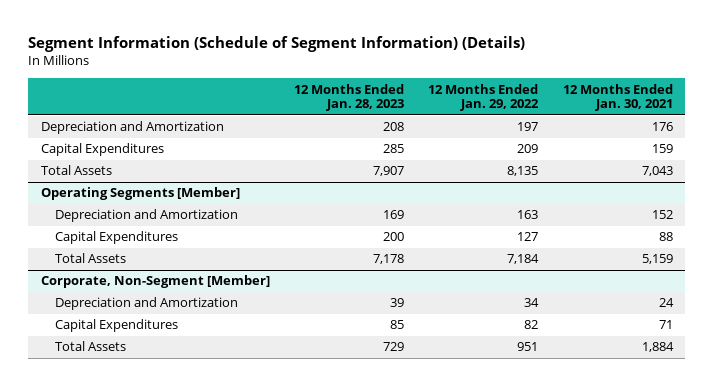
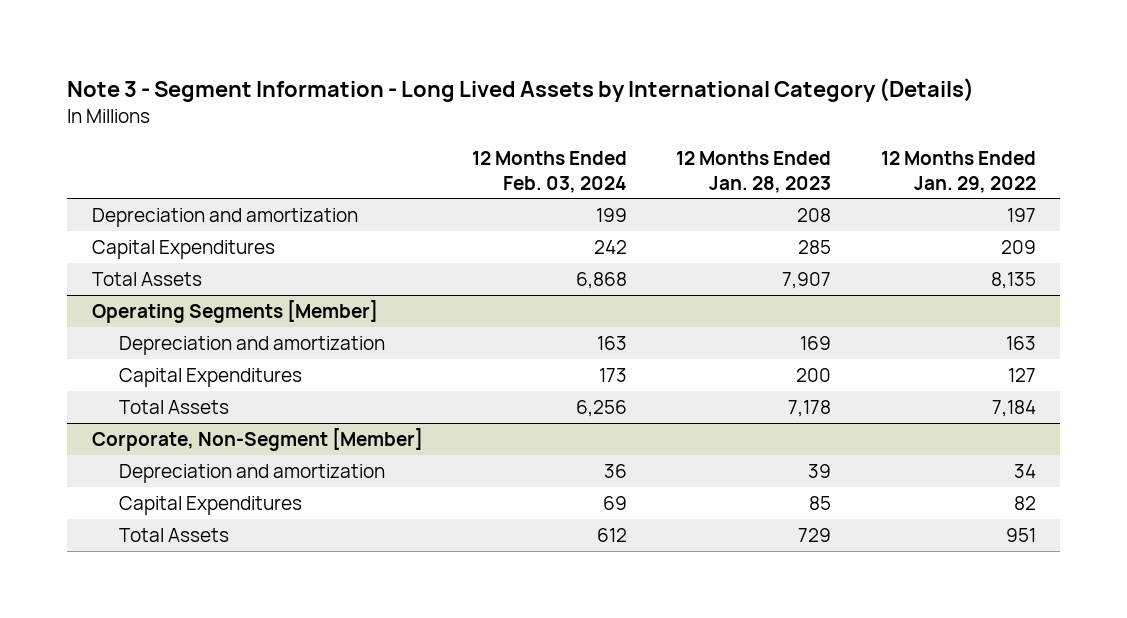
- Segment Information (Schedule of Segment Information) (Details)
+ Note 3 - Segment Information - Long Lived Assets by International Category (Details)
- | 12 Months Ended Jan. 28, 2023 | 12 Months Ended Jan. 29, 2022 | 12 Months Ended Jan. 30, 2021
+ | 12 Months Ended Feb. 03, 2024 | 12 Months Ended Jan. 28, 2023 | 12 Months Ended Jan. 29, 2022
- Depreciation and Amortization | 208 | 197 | 176
+ Depreciation and amortization | 199 | 208 | 197
@ Operating Segments [Member]
- Depreciation and Amortization | 169 | 163 | 152
+ Depreciation and amortization | 163 | 169 | 163
@ Corporate, Non-Segment [Member]
- Depreciation and Amortization | 39 | 34 | 24
+ Depreciation and amortization | 36 | 39 | 34

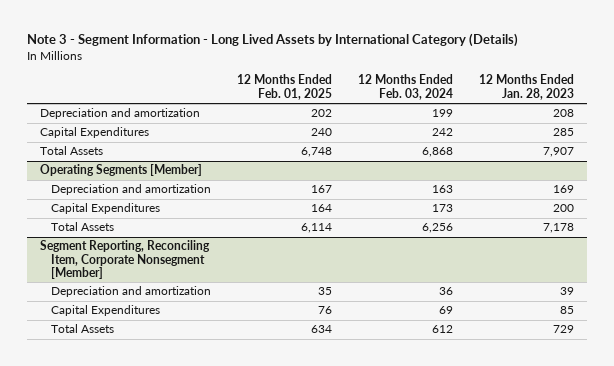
- | 12 Months Ended Feb. 03, 2024 | 12 Months Ended Jan. 28, 2023 | 12 Months Ended Jan. 29, 2022
+ | 12 Months Ended Feb. 01, 2025 | 12 Months Ended Feb. 03, 2024 | 12 Months Ended Jan. 28, 2023
- Corporate, Non-Segment [Member]
+ Segment Reporting, Reconciling Item, Corporate Nonsegment [Member]

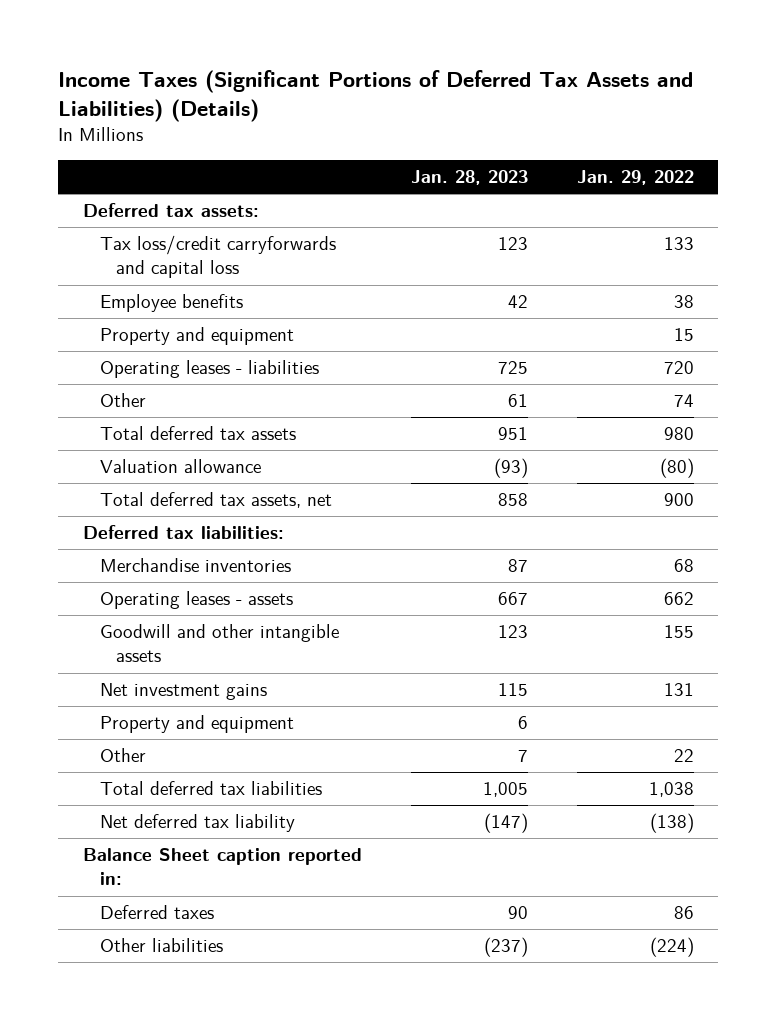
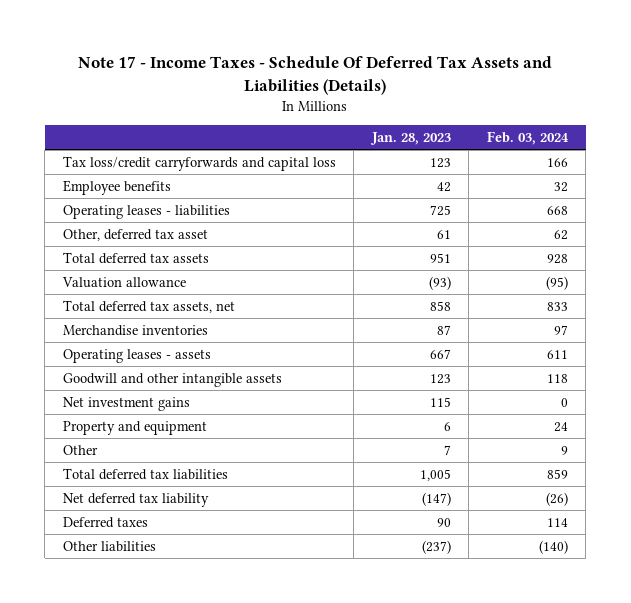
- Income Taxes (Significant Portions of Deferred Tax Assets and Liabilities) (Details)
+ Note 17 - Income Taxes - Schedule Of Deferred Tax Assets and Liabilities (Details)
- | Jan. 28, 2023 | Jan. 29, 2022
+ | Jan. 28, 2023 | Feb. 03, 2024
- Deferred tax assets:
- Property and equipment | | 15
- Other | 61 | 74
+ Other, deferred tax asset | 61 | 62
- Deferred tax liabilities:
- Balance Sheet caption reported in:

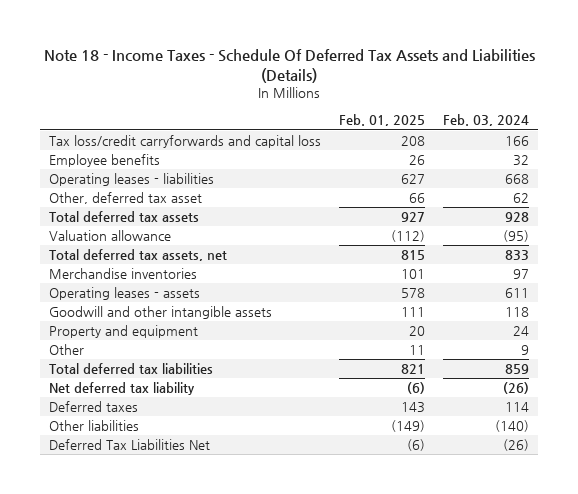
- Note 17 - Income Taxes - Schedule Of Deferred Tax Assets and Liabilities (Details)
+ Note 18 - Income Taxes - Schedule Of Deferred Tax Assets and Liabilities (Details)
- | Jan. 28, 2023 | Feb. 03, 2024
+ | Feb. 01, 2025 | Feb. 03, 2024
- Net investment gains | 115 | 0
+ Deferred Tax Liabilities Net | (6) | (26)

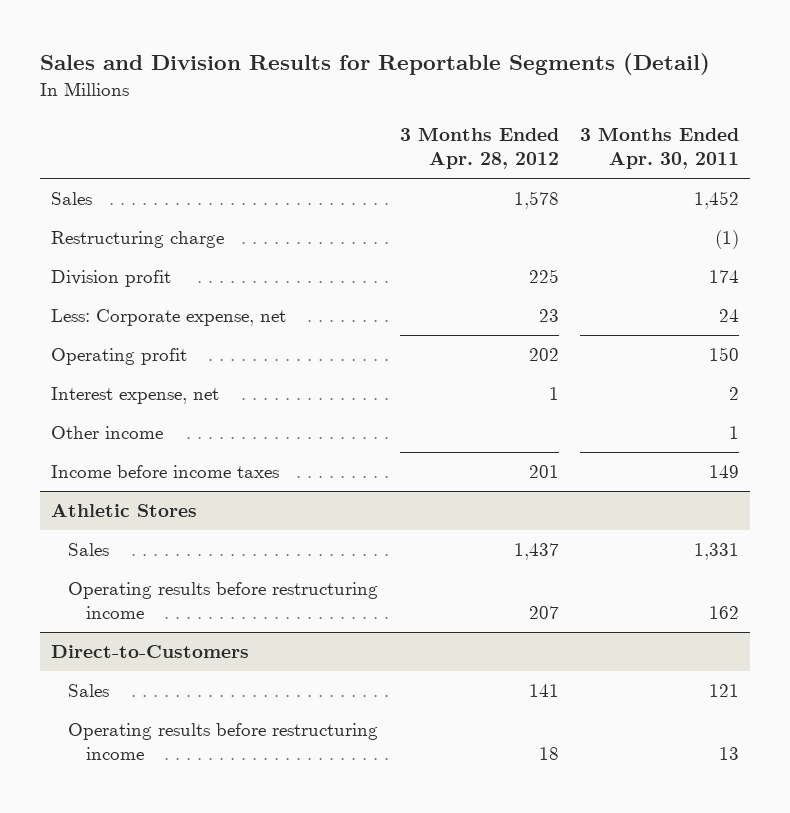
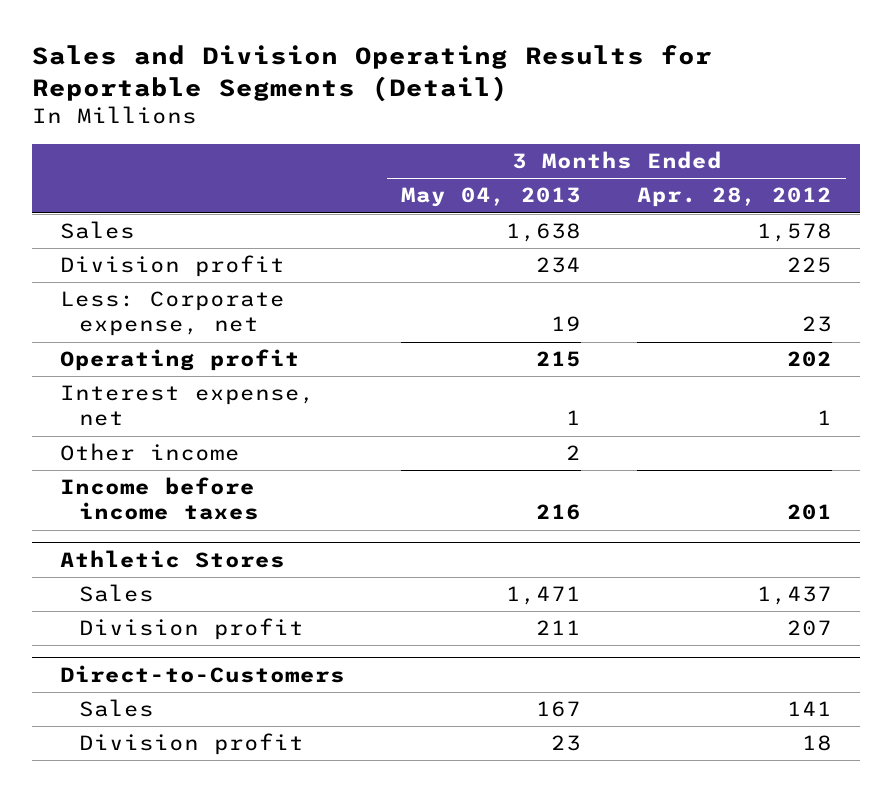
- Sales and Division Results for Reportable Segments (Detail)
+ Sales and Division Operating Results for Reportable Segments (Detail)
- | 3 Months Ended Apr. 28, 2012 | 3 Months Ended Apr. 30, 2011
+ | 3 Months Ended May 04, 2013 | 3 Months Ended Apr. 28, 2012
- Restructuring charge | | (1)
@ Athletic Stores
- Operating results before restructuring income | 207 | 162
+ Division profit | 211 | 207
@ Direct-to-Customers
- Operating results before restructuring income | 18 | 13
+ Division profit | 23 | 18

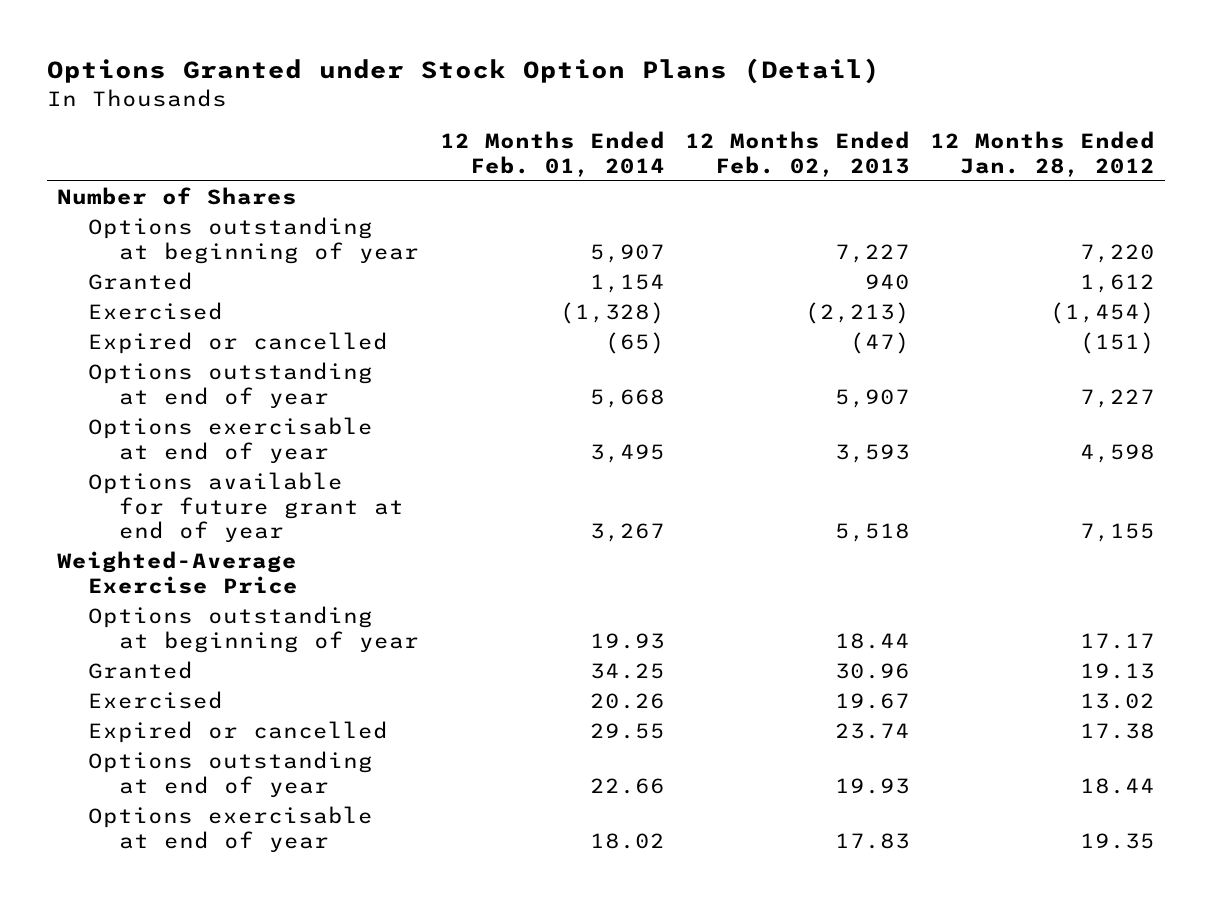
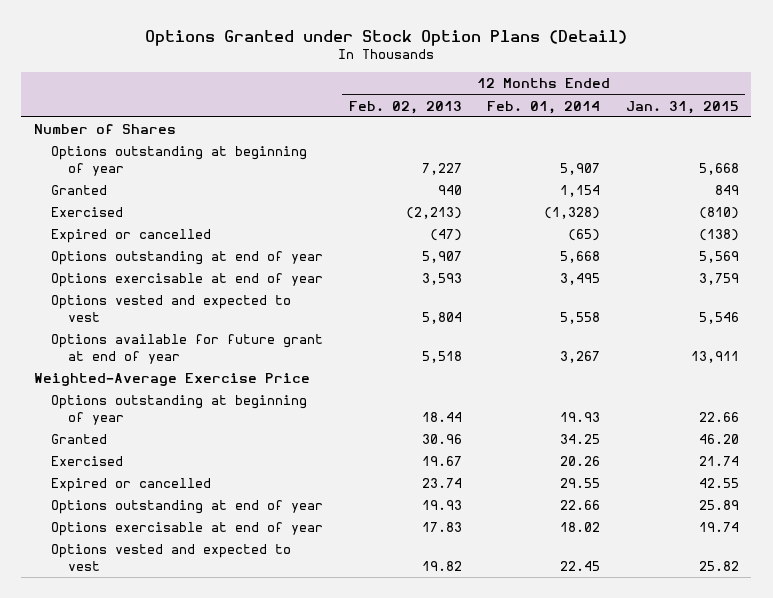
- | 12 Months Ended Feb. 01, 2014 | 12 Months Ended Feb. 02, 2013 | 12 Months Ended Jan. 28, 2012
+ | 12 Months Ended Feb. 02, 2013 | 12 Months Ended Feb. 01, 2014 | 12 Months Ended Jan. 31, 2015
+ Options vested and expected to vest | 5,804 | 5,558 | 5,546
+ Options vested and expected to vest | 19.82 | 22.45 | 25.82

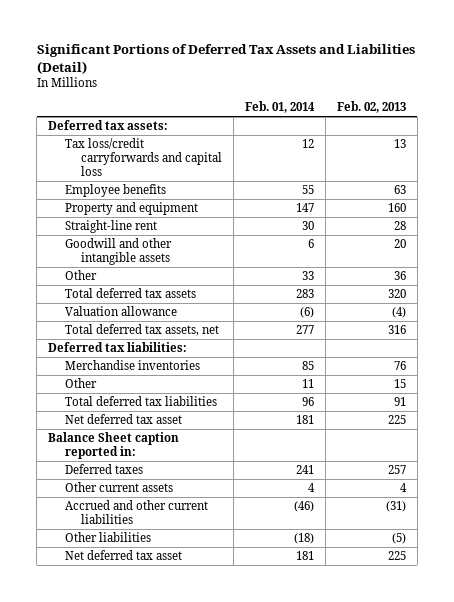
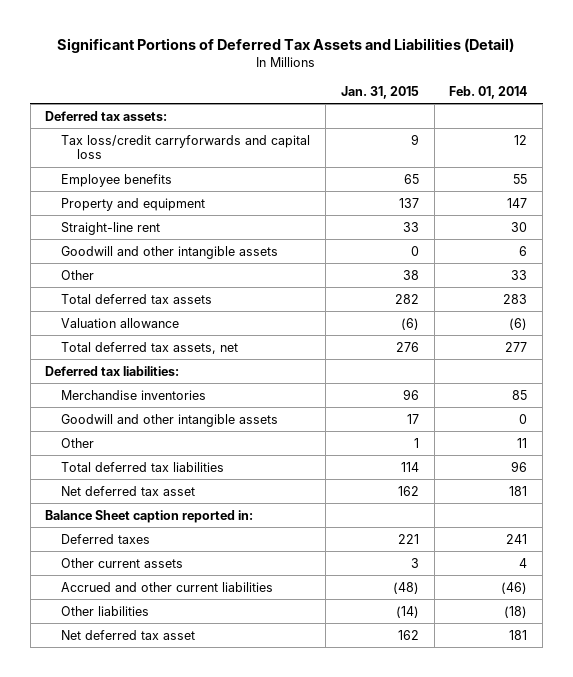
- | Feb. 01, 2014 | Feb. 02, 2013
+ | Jan. 31, 2015 | Feb. 01, 2014
+ Goodwill and other intangible assets | 17 | 0

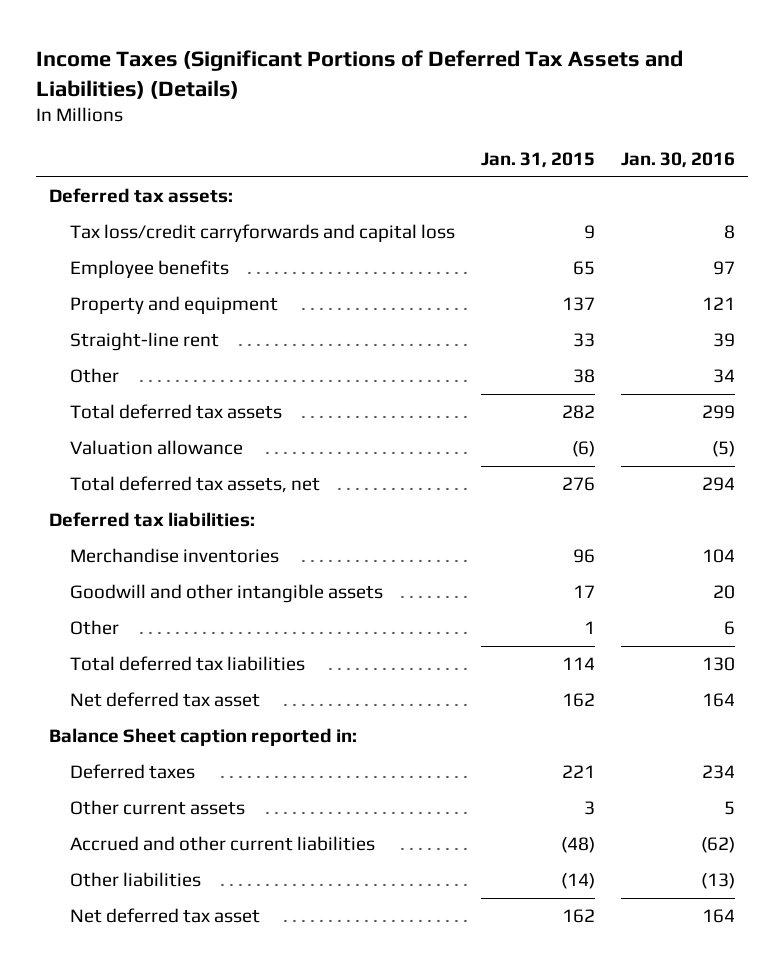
- Significant Portions of Deferred Tax Assets and Liabilities (Detail)
+ Income Taxes (Significant Portions of Deferred Tax Assets and Liabilities) (Details)
- | Jan. 31, 2015 | Feb. 01, 2014
+ | Jan. 31, 2015 | Jan. 30, 2016
- Goodwill and other intangible assets | 0 | 6

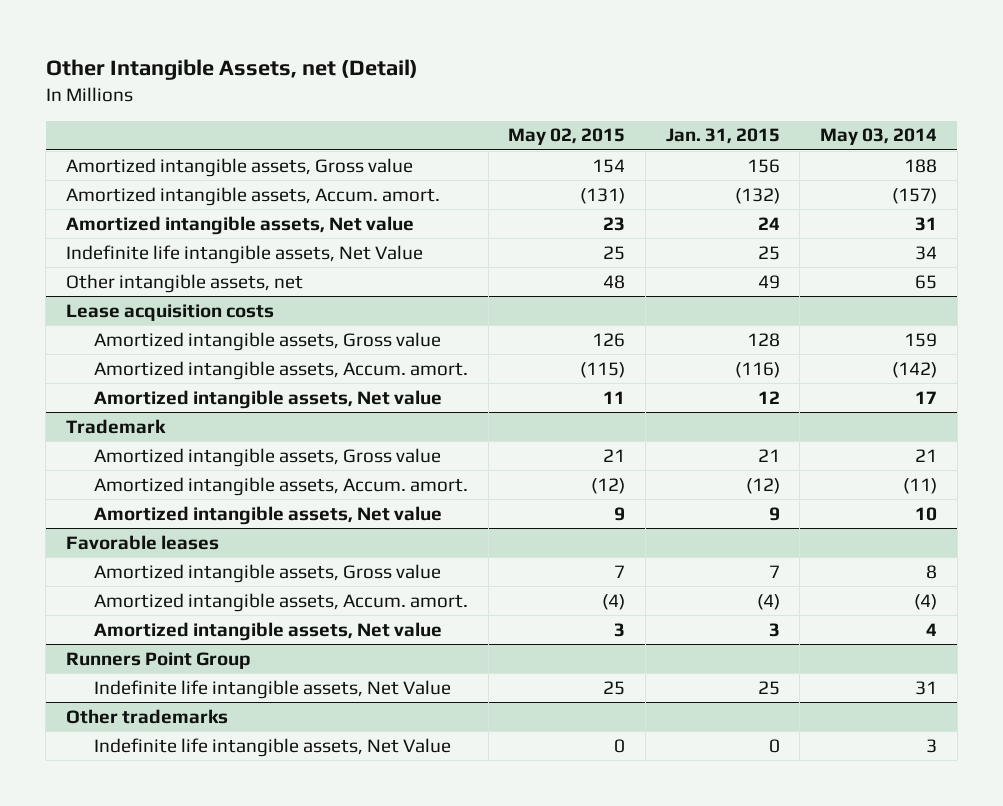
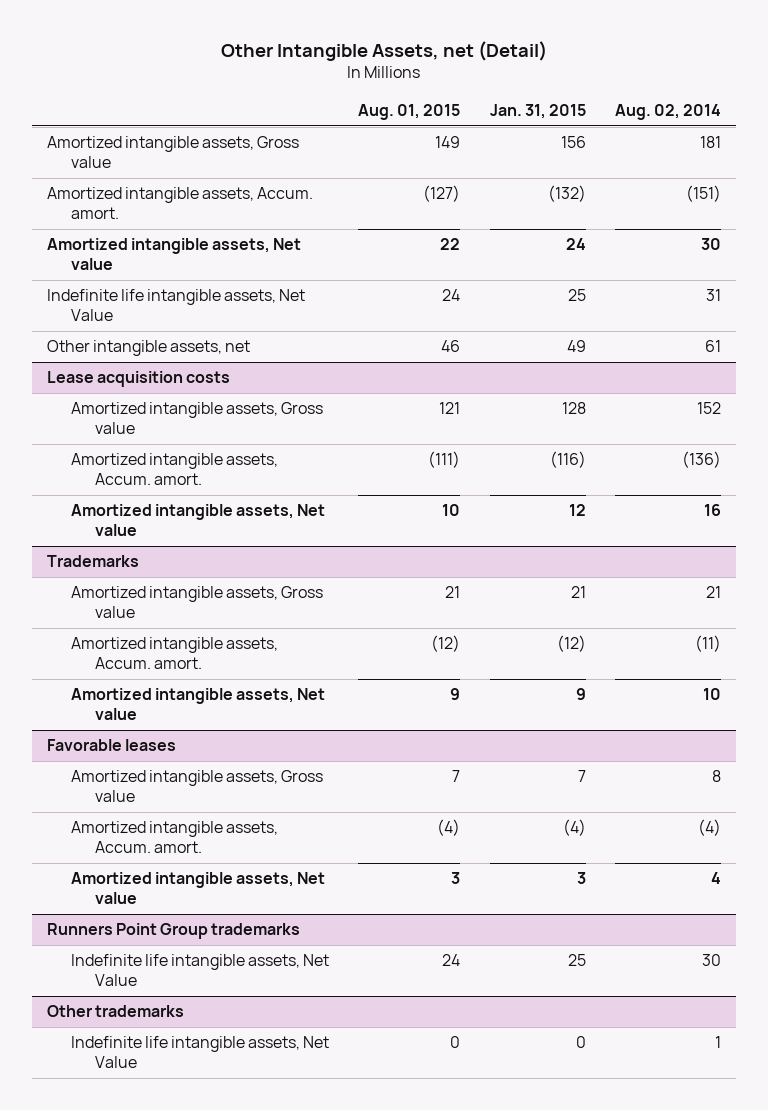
- | May 02, 2015 | Jan. 31, 2015 | May 03, 2014
+ | Aug. 01, 2015 | Jan. 31, 2015 | Aug. 02, 2014
- Trademark
+ Trademarks
- Runners Point Group
+ Runners Point Group trademarks

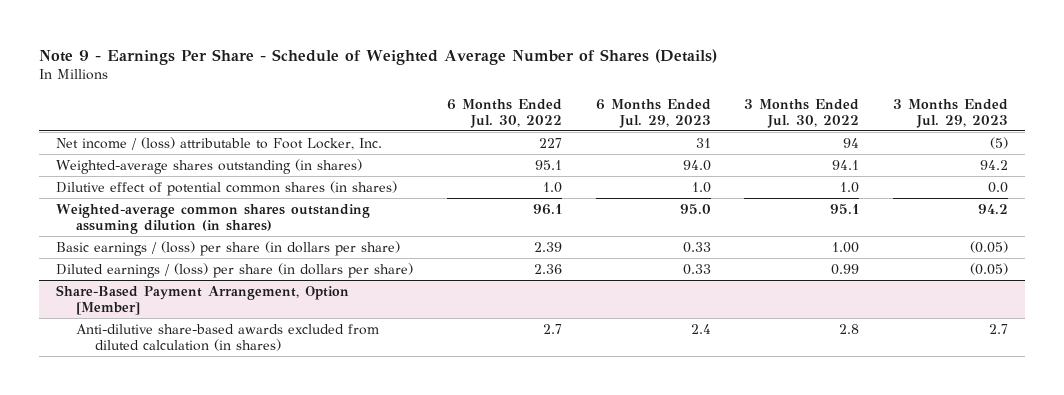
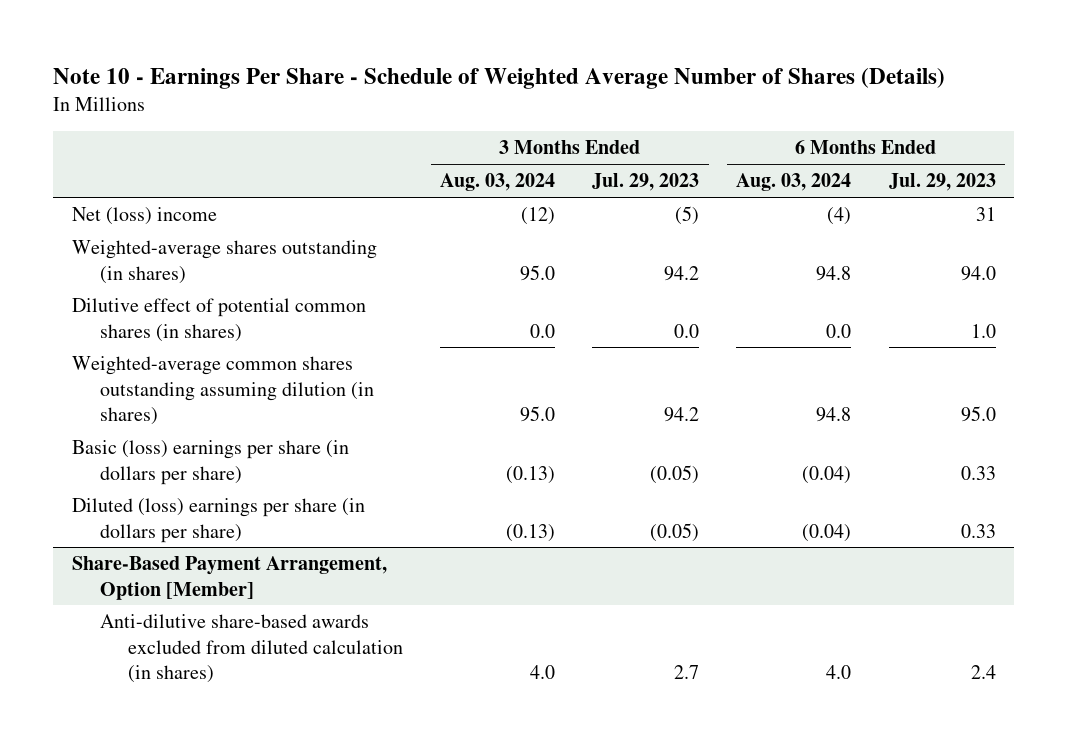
- Note 9 - Earnings Per Share - Schedule of Weighted Average Number of Shares (Details)
+ Note 10 - Earnings Per Share - Schedule of Weighted Average Number of Shares (Details)
- | 6 Months Ended Jul. 30, 2022 | 6 Months Ended Jul. 29, 2023 | 3 Months Ended Jul. 30, 2022 | 3 Months Ended Jul. 29, 2023
+ | 3 Months Ended Aug. 03, 2024 | 3 Months Ended Jul. 29, 2023 | 6 Months Ended Aug. 03, 2024 | 6 Months Ended Jul. 29, 2023
- Net income / (loss) attributable to Foot Locker, Inc. | 227 | 31 | 94 | (5)
+ Net (loss) income | (12) | (5) | (4) | 31
- Basic earnings / (loss) per share (in dollars per share) | 2.39 | 0.33 | 1.00 | (0.05)
- Diluted earnings / (loss) per share (in dollars per share) | 2.36 | 0.33 | 0.99 | (0.05)
+ Basic (loss) earnings per share (in dollars per share) | (0.13) | (0.05) | (0.04) | 0.33
+ Diluted (loss) earnings per share (in dollars per share) | (0.13) | (0.05) | (0.04) | 0.33

